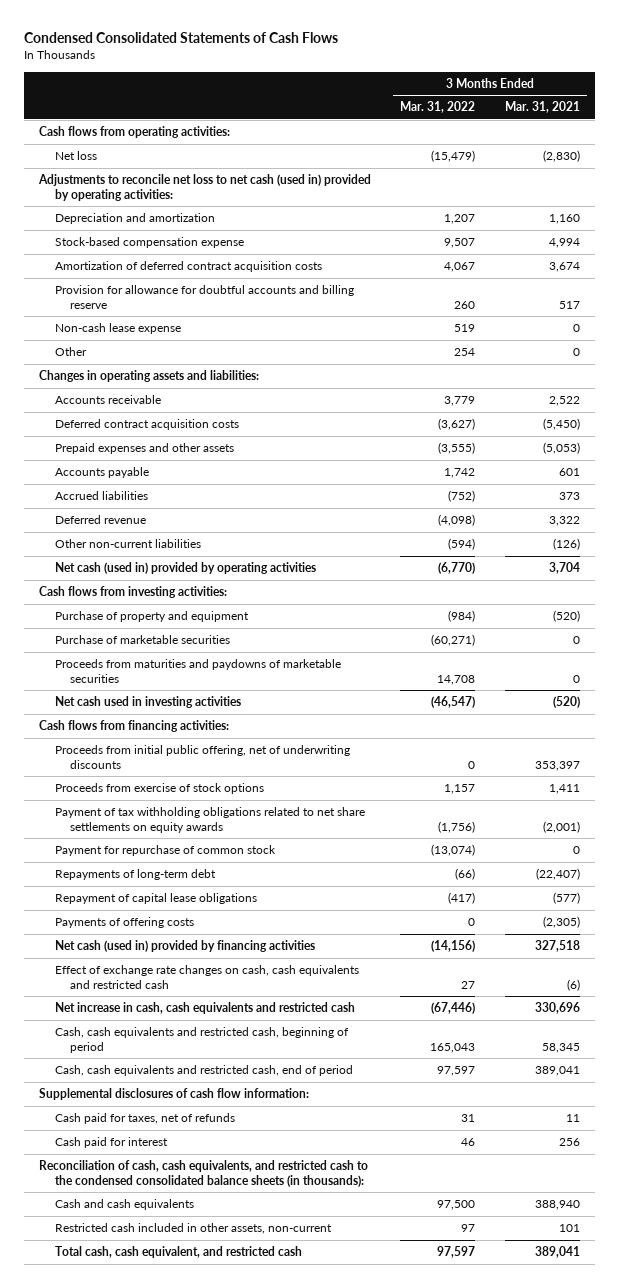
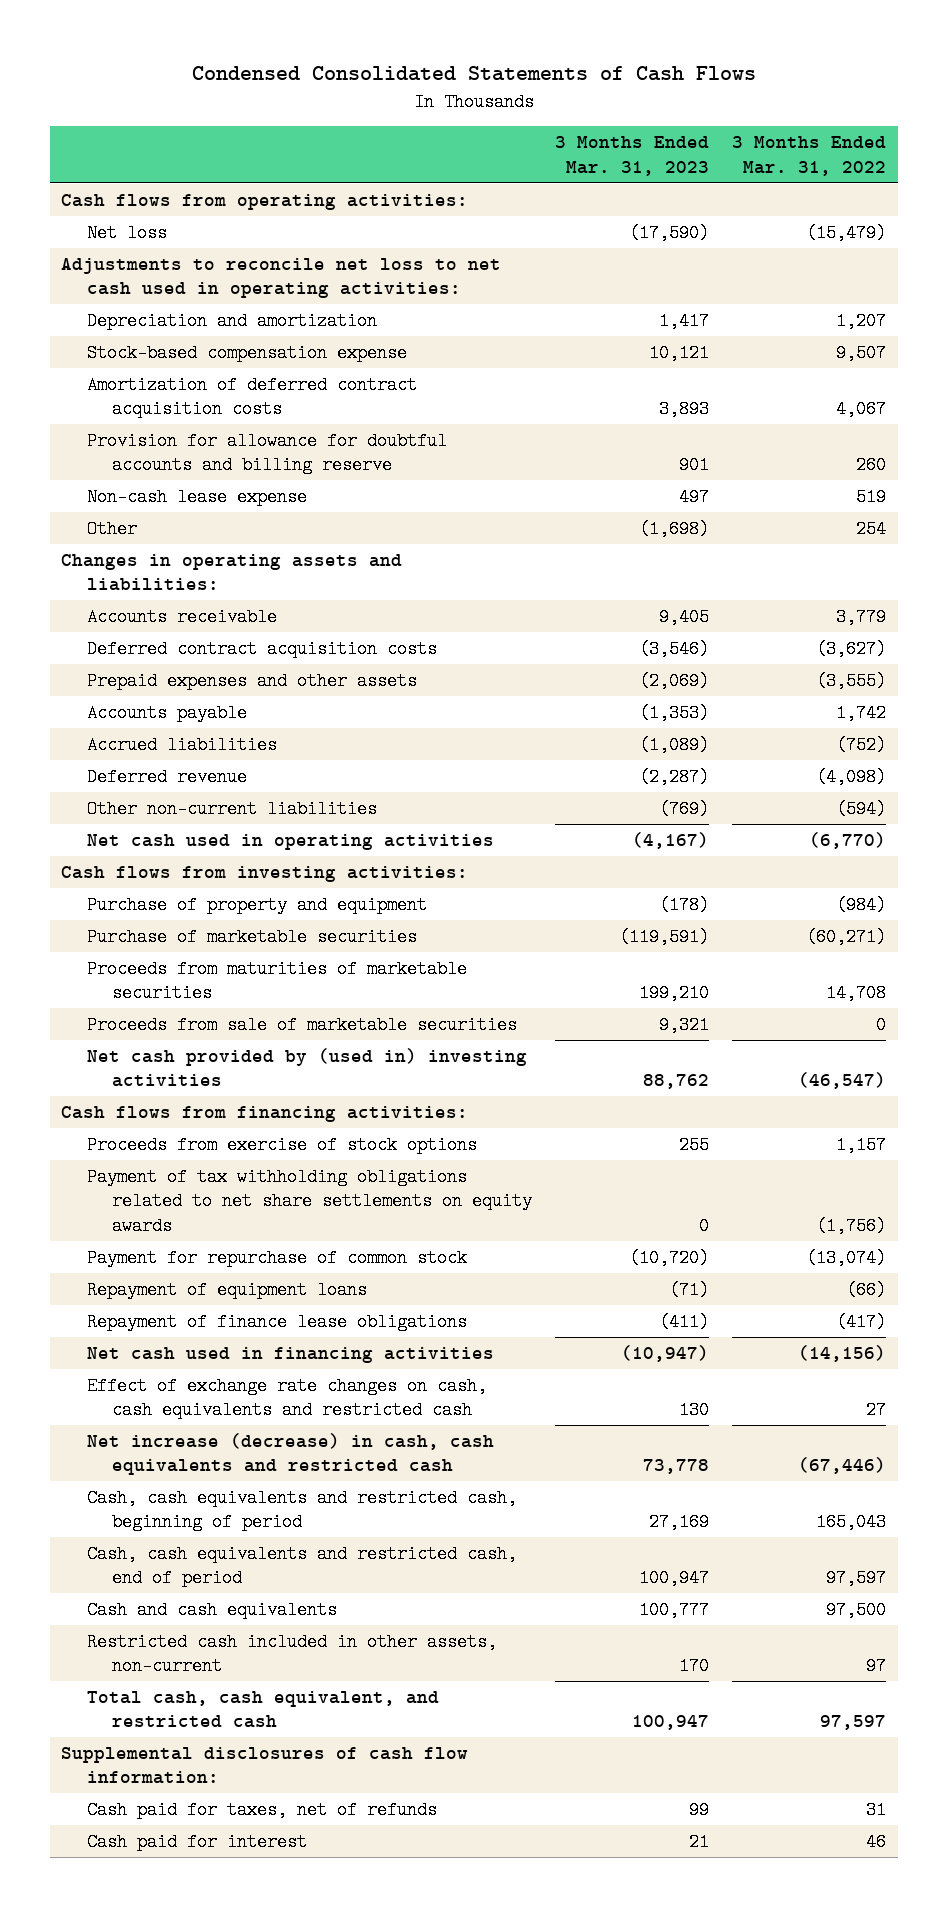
- | 3 Months Ended Mar. 31, 2022 | 3 Months Ended Mar. 31, 2021
+ | 3 Months Ended Mar. 31, 2023 | 3 Months Ended Mar. 31, 2022
- Adjustments to reconcile net loss to net cash (used in) provided by operating activities:
+ Adjustments to reconcile net loss to net cash used in operating activities:
- Net cash (used in) provided by operating activities | (6,770) | 3,704
+ Net cash used in operating activities | (4,167) | (6,770)
- Proceeds from maturities and paydowns of marketable securities | 14,708 | 0
- Net cash used in investing activities | (46,547) | (520)
+ Proceeds from maturities of marketable securities | 199,210 | 14,708
+ Proceeds from sale of marketable securities | 9,321 | 0
+ Net cash provided by (used in) investing activities | 88,762 | (46,547)
- Proceeds from initial public offering, net of underwriting discounts | 0 | 353,397
- Repayments of long-term debt | (66) | (22,407)
- Repayment of capital lease obligations | (417) | (577)
- Payments of offering costs | 0 | (2,305)
- Net cash (used in) provided by financing activities | (14,156) | 327,518
+ Repayment of equipment loans | (71) | (66)
+ Repayment of finance lease obligations | (411) | (417)
+ Net cash used in financing activities | (10,947) | (14,156)
- Net increase in cash, cash equivalents and restricted cash | (67,446) | 330,696
+ Net increase (decrease) in cash, cash equivalents and restricted cash | 73,778 | (67,446)
- Reconciliation of cash, cash equivalents, and restricted cash to the condensed consolidated balance sheets (in thousands):
moved down: Supplemental disclosures of cash flow information:
moved down: Cash paid for taxes, net of refunds | 99 | 31
moved down: Cash paid for interest | 21 | 46

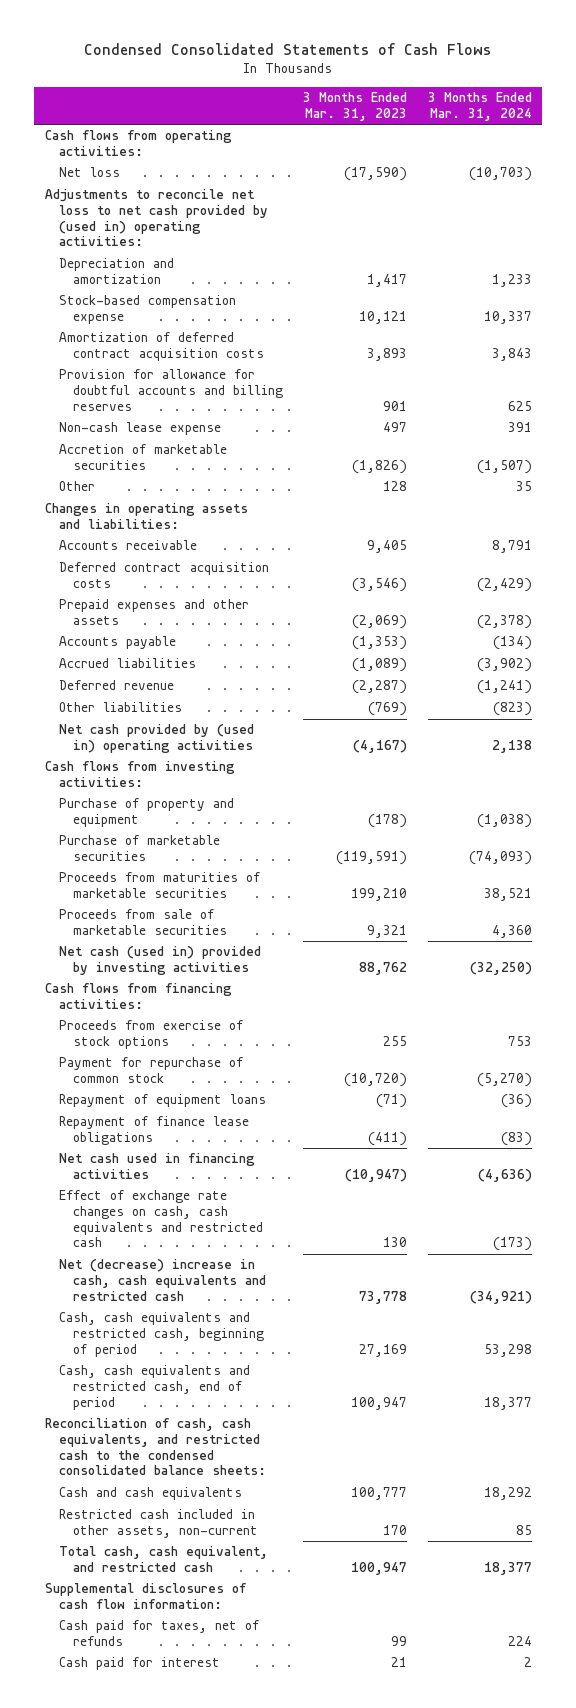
- | 3 Months Ended Mar. 31, 2023 | 3 Months Ended Mar. 31, 2022
+ | 3 Months Ended Mar. 31, 2023 | 3 Months Ended Mar. 31, 2024
- Adjustments to reconcile net loss to net cash used in operating activities:
+ Adjustments to reconcile net loss to net cash provided by (used in) operating activities:
- Provision for allowance for doubtful accounts and billing reserve | 901 | 260
+ Provision for allowance for doubtful accounts and billing reserves | 901 | 625
- Other | (1,698) | 254
+ Accretion of marketable securities | (1,826) | (1,507)
+ Other | 128 | 35
- Other non-current liabilities | (769) | (594)
- Net cash used in operating activities | (4,167) | (6,770)
+ Other liabilities | (769) | (823)
+ Net cash provided by (used in) operating activities | (4,167) | 2,138
- Net cash provided by (used in) investing activities | 88,762 | (46,547)
+ Net cash (used in) provided by investing activities | 88,762 | (32,250)
- Payment of tax withholding obligations related to net share settlements on equity awards | 0 | (1,756)
- Net increase (decrease) in cash, cash equivalents and restricted cash | 73,778 | (67,446)
+ Net (decrease) increase in cash, cash equivalents and restricted cash | 73,778 | (34,921)
+ Reconciliation of cash, cash equivalents, and restricted cash to the condensed consolidated balance sheets:

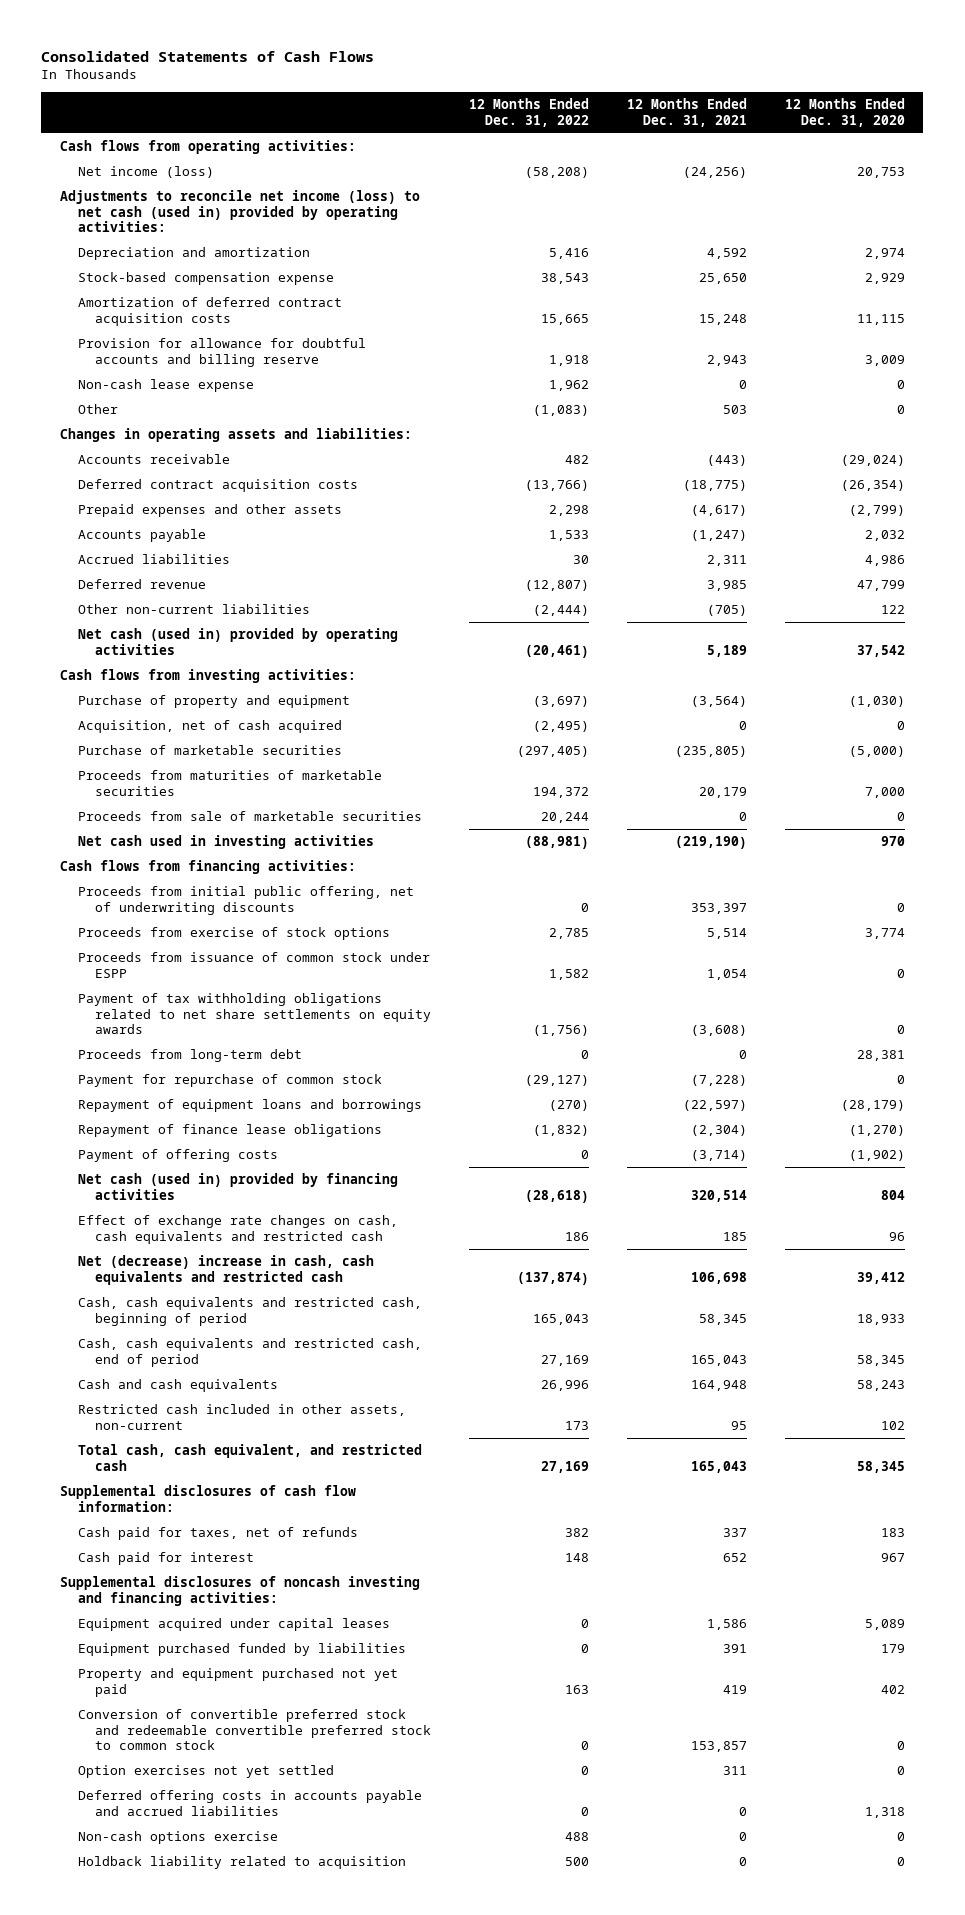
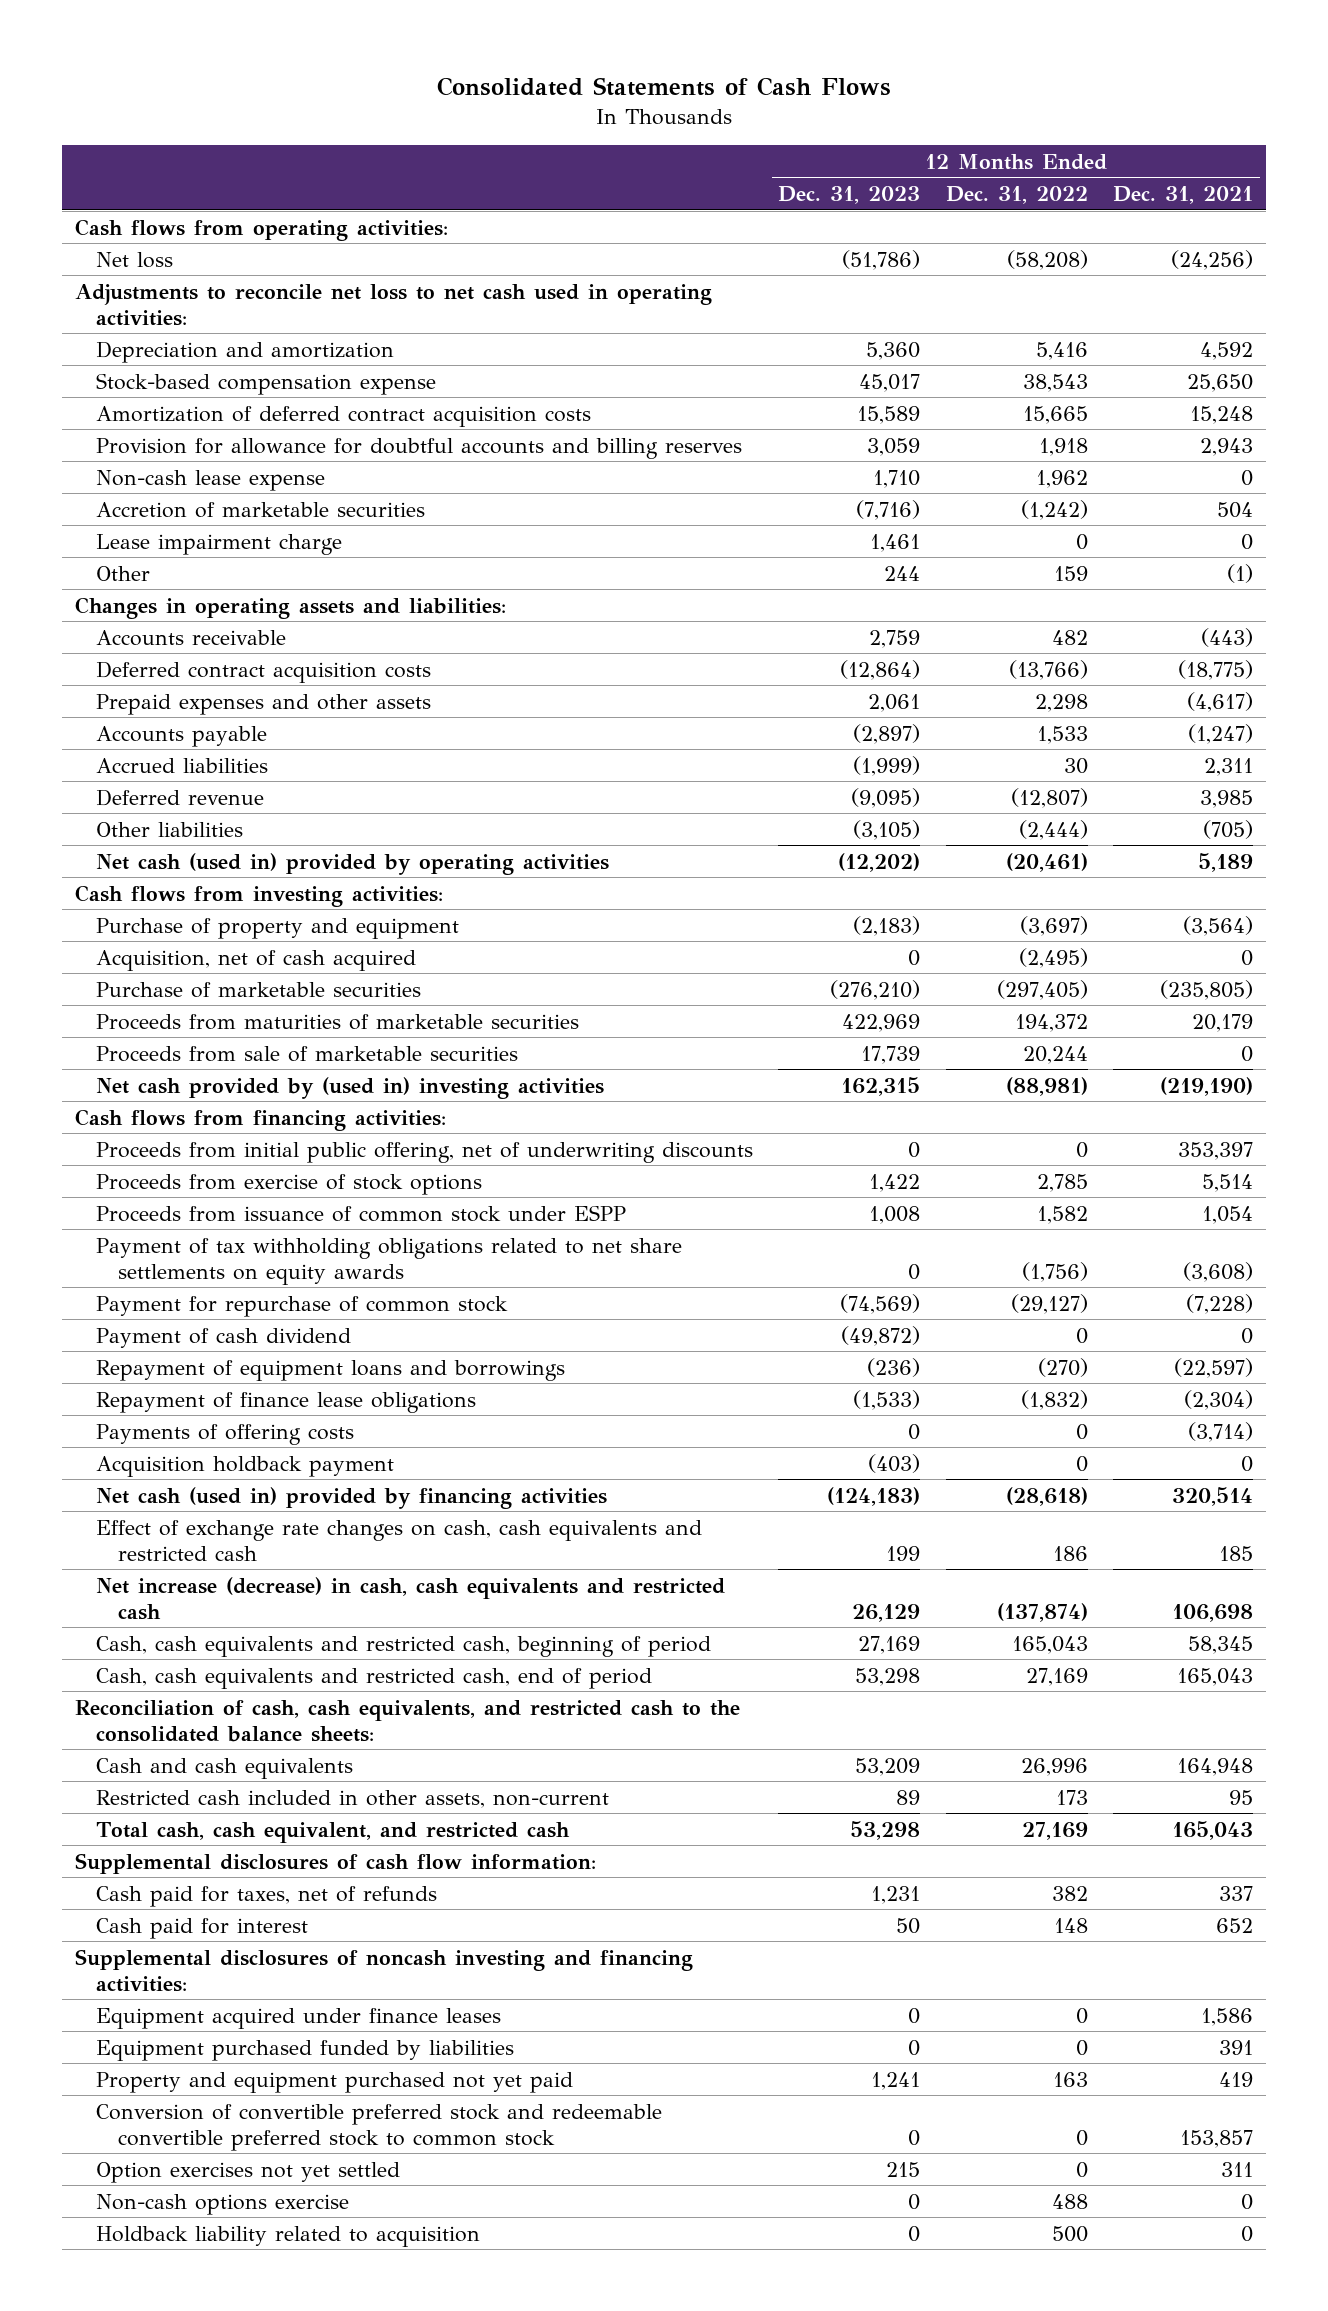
- | 12 Months Ended Dec. 31, 2022 | 12 Months Ended Dec. 31, 2021 | 12 Months Ended Dec. 31, 2020
+ | 12 Months Ended Dec. 31, 2023 | 12 Months Ended Dec. 31, 2022 | 12 Months Ended Dec. 31, 2021
- Net income (loss) | (58,208) | (24,256) | 20,753
- Adjustments to reconcile net income (loss) to net cash (used in) provided by operating activities:
+ Net loss | (51,786) | (58,208) | (24,256)
+ Adjustments to reconcile net loss to net cash used in operating activities:
- Provision for allowance for doubtful accounts and billing reserve | 1,918 | 2,943 | 3,009
+ Provision for allowance for doubtful accounts and billing reserves | 3,059 | 1,918 | 2,943
- Other | (1,083) | 503 | 0
+ Accretion of marketable securities | (7,716) | (1,242) | 504
+ Lease impairment charge | 1,461 | 0 | 0
+ Other | 244 | 159 | (1)
- Other non-current liabilities | (2,444) | (705) | 122
+ Other liabilities | (3,105) | (2,444) | (705)
- Net cash used in investing activities | (88,981) | (219,190) | 970
+ Net cash provided by (used in) investing activities | 162,315 | (88,981) | (219,190)
- Proceeds from long-term debt | 0 | 0 | 28,381
+ Payment of cash dividend | (49,872) | 0 | 0
- Payment of offering costs | 0 | (3,714) | (1,902)
+ Payments of offering costs | 0 | 0 | (3,714)
+ Acquisition holdback payment | (403) | 0 | 0
- Net (decrease) increase in cash, cash equivalents and restricted cash | (137,874) | 106,698 | 39,412
+ Net increase (decrease) in cash, cash equivalents and restricted cash | 26,129 | (137,874) | 106,698
+ Reconciliation of cash, cash equivalents, and restricted cash to the consolidated balance sheets:
- Equipment acquired under capital leases | 0 | 1,586 | 5,089
+ Equipment acquired under finance leases | 0 | 0 | 1,586
- Deferred offering costs in accounts payable and accrued liabilities | 0 | 0 | 1,318

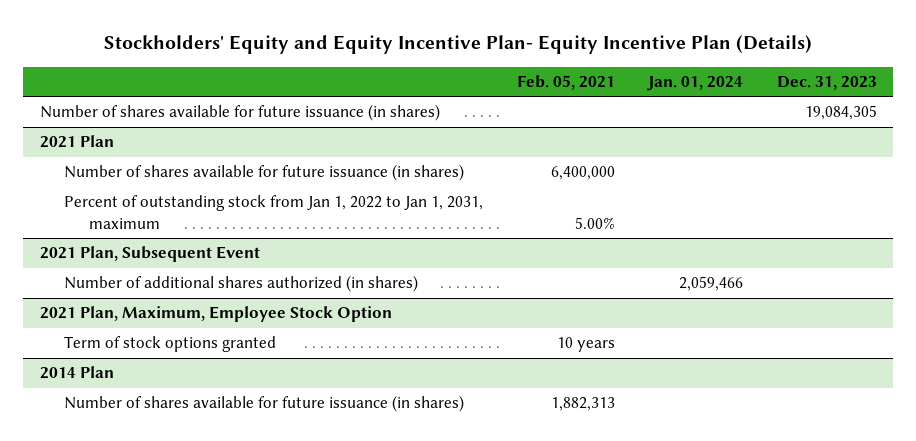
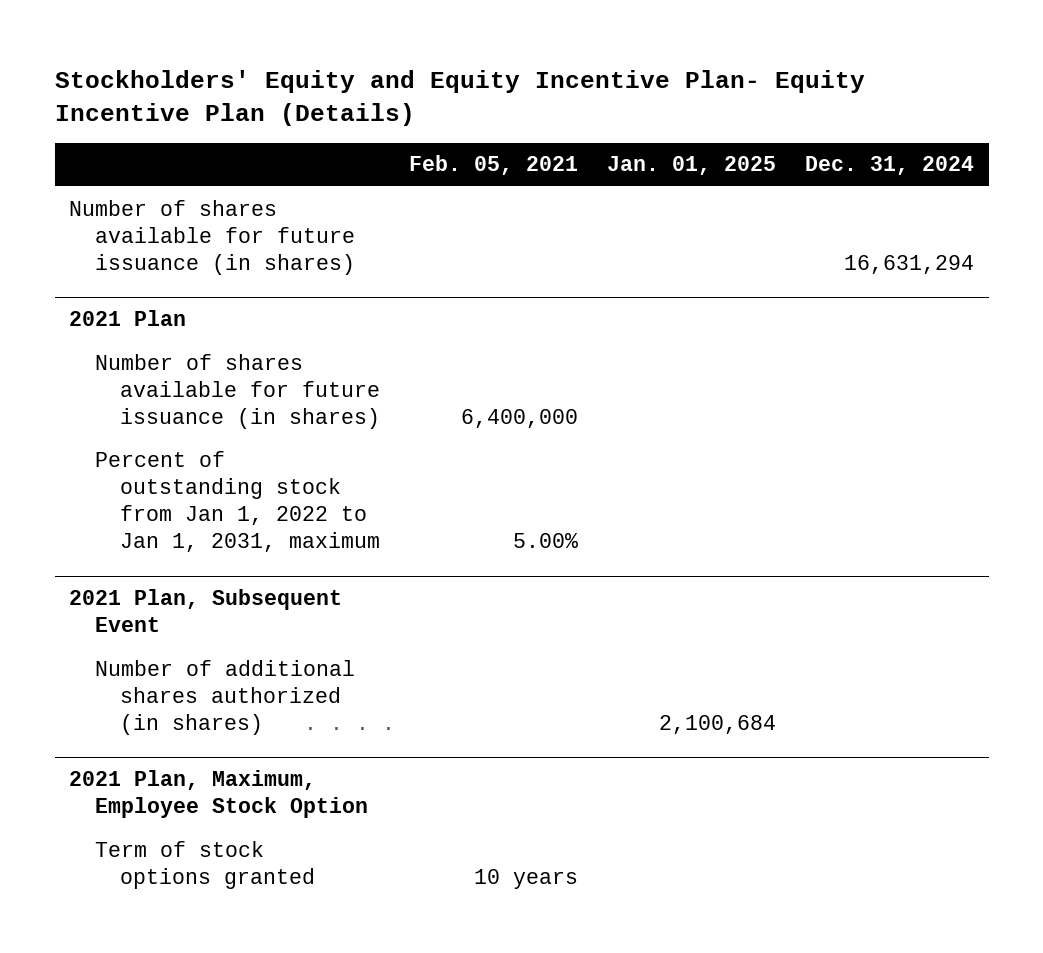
- | Feb. 05, 2021 | Jan. 01, 2024 | Dec. 31, 2023
+ | Feb. 05, 2021 | Jan. 01, 2025 | Dec. 31, 2024
- 2014 Plan
- Number of shares available for future issuance (in shares) | 1,882,313 | |

